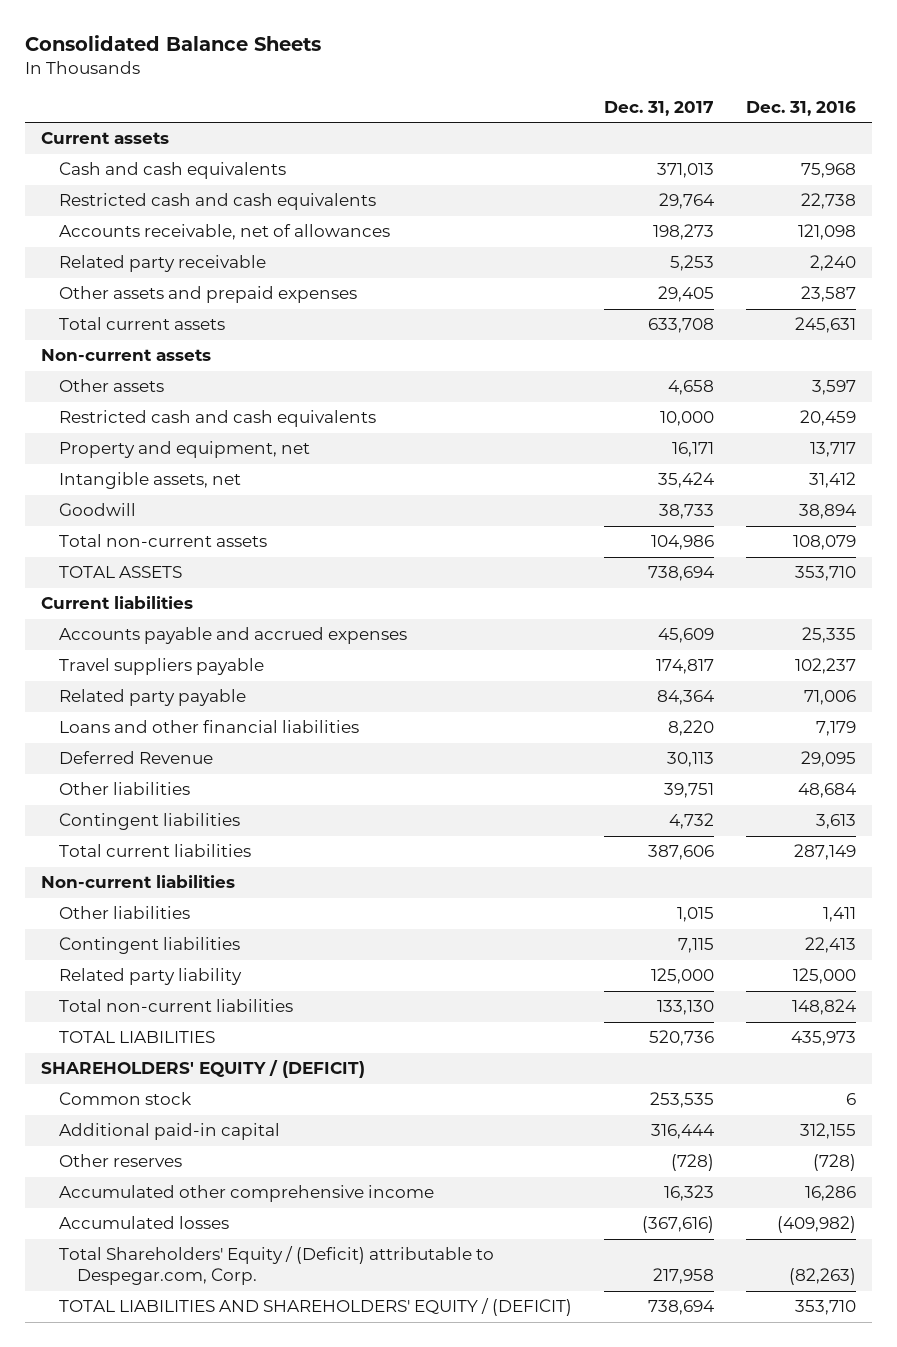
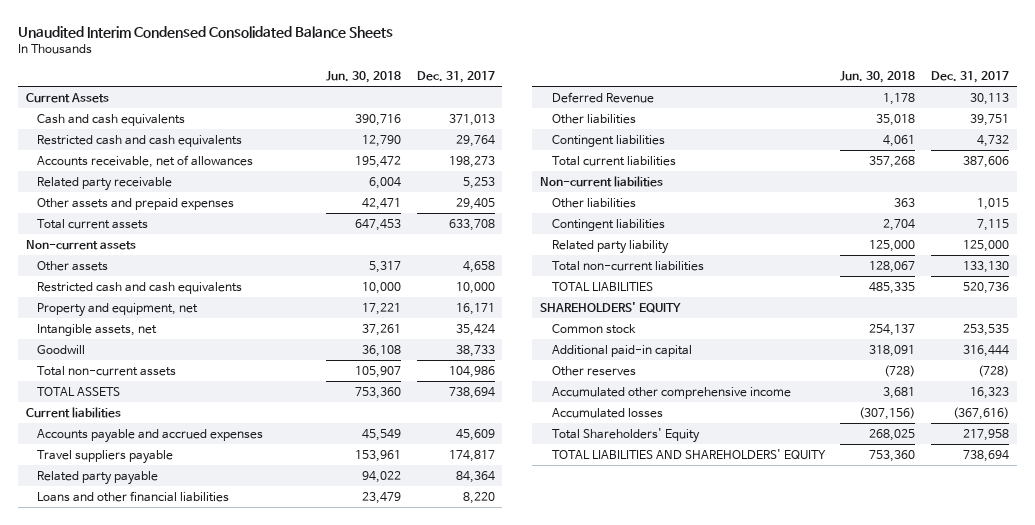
- Consolidated Balance Sheets
+ Unaudited Interim Condensed Consolidated Balance Sheets
- | Dec. 31, 2017 | Dec. 31, 2016
+ | Jun. 30, 2018 | Dec. 31, 2017
- Current assets
+ Current Assets
- SHAREHOLDERS' EQUITY / (DEFICIT)
+ SHAREHOLDERS' EQUITY
- Total Shareholders' Equity / (Deficit) attributable to Despegar.com, Corp. | 217,958 | (82,263)
- TOTAL LIABILITIES AND SHAREHOLDERS' EQUITY / (DEFICIT) | 738,694 | 353,710
+ Total Shareholders' Equity | 268,025 | 217,958
+ TOTAL LIABILITIES AND SHAREHOLDERS' EQUITY | 753,360 | 738,694

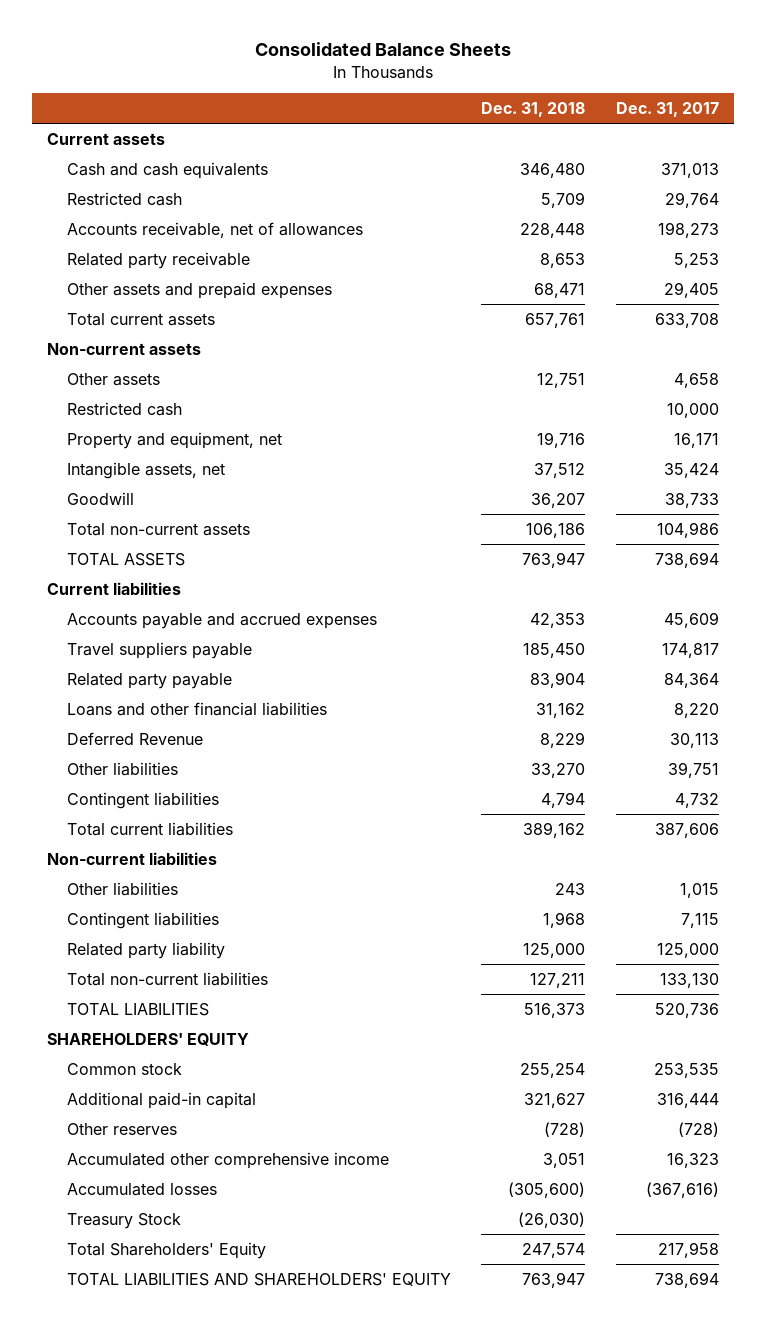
- Unaudited Interim Condensed Consolidated Balance Sheets
+ Consolidated Balance Sheets
- | Jun. 30, 2018 | Dec. 31, 2017
+ | Dec. 31, 2018 | Dec. 31, 2017
- Current Assets
+ Current assets
- Restricted cash and cash equivalents | 12,790 | 29,764
+ Restricted cash | 5,709 | 29,764
- Restricted cash and cash equivalents | 10,000 | 10,000
+ Restricted cash | | 10,000
+ Treasury Stock | (26,030) |

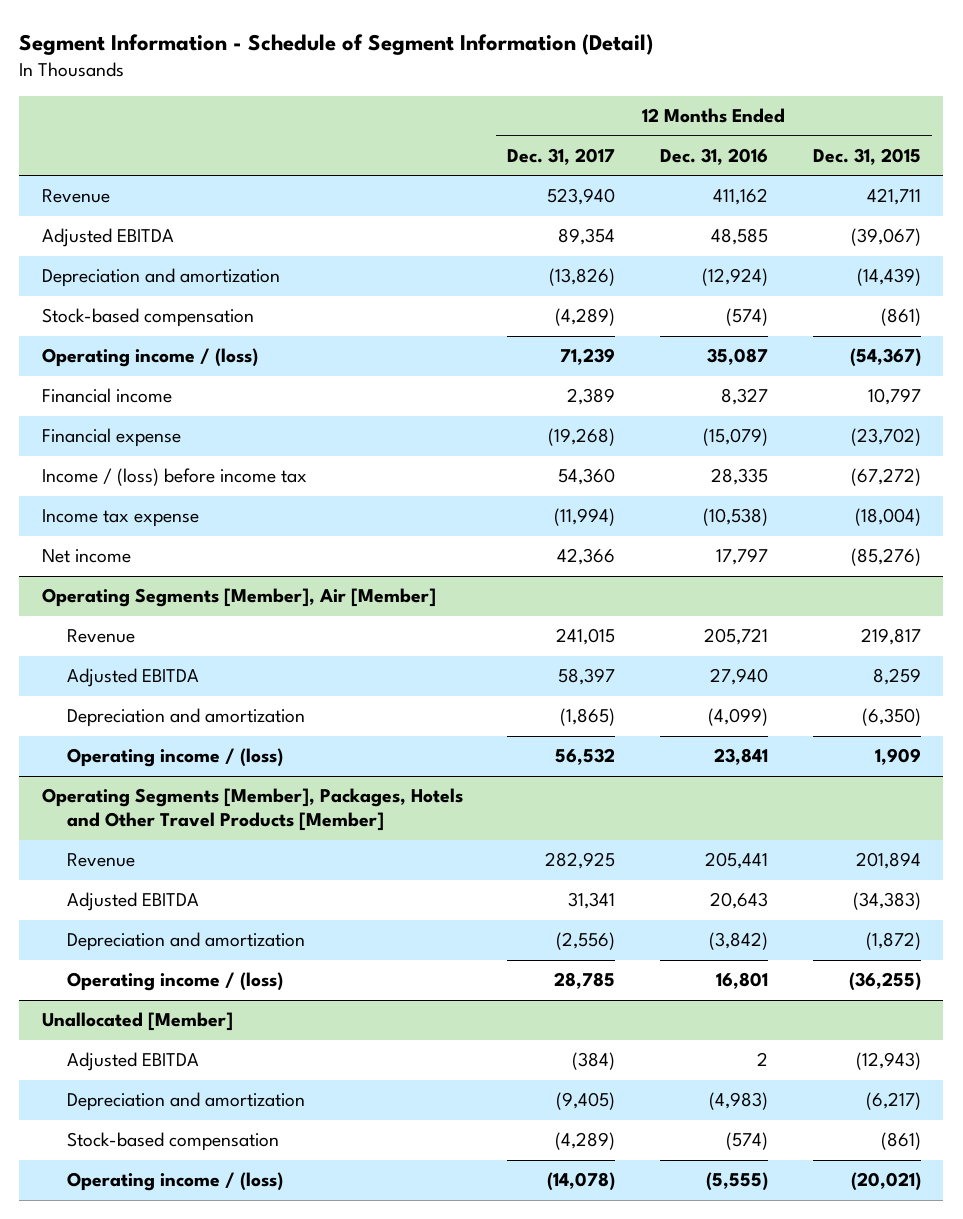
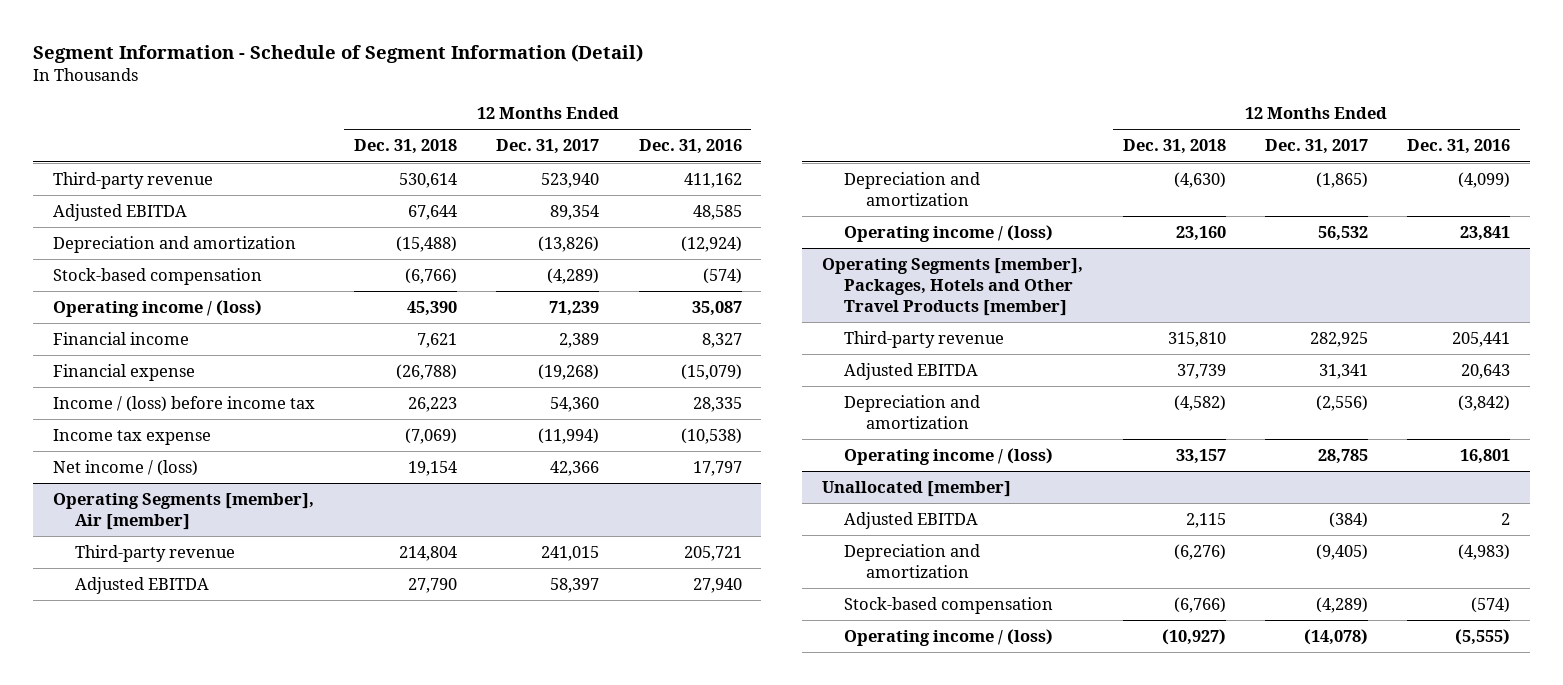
- | 12 Months Ended Dec. 31, 2017 | 12 Months Ended Dec. 31, 2016 | 12 Months Ended Dec. 31, 2015
+ | 12 Months Ended Dec. 31, 2018 | 12 Months Ended Dec. 31, 2017 | 12 Months Ended Dec. 31, 2016
- Revenue | 523,940 | 411,162 | 421,711
+ Third-party revenue | 530,614 | 523,940 | 411,162
- Net income | 42,366 | 17,797 | (85,276)
- Operating Segments [Member], Air [Member]
- Revenue | 241,015 | 205,721 | 219,817
+ Net income / (loss) | 19,154 | 42,366 | 17,797
+ Operating Segments [member], Air [member]
+ Third-party revenue | 214,804 | 241,015 | 205,721
- Operating Segments [Member], Packages, Hotels and Other Travel Products [Member]
- Revenue | 282,925 | 205,441 | 201,894
+ Operating Segments [member], Packages, Hotels and Other Travel Products [member]
+ Third-party revenue | 315,810 | 282,925 | 205,441
- Unallocated [Member]
+ Unallocated [member]

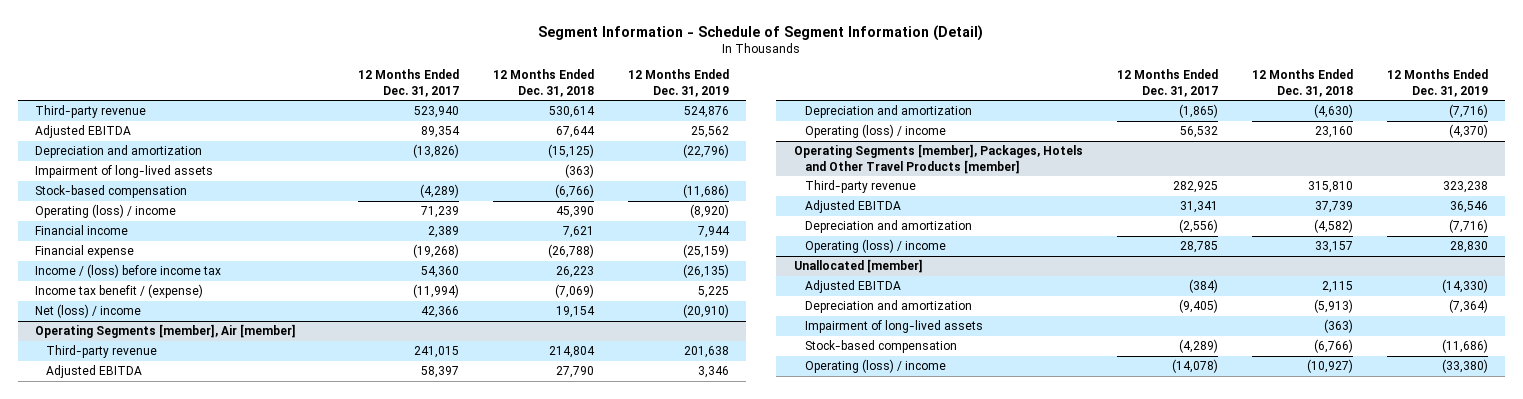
- | 12 Months Ended Dec. 31, 2018 | 12 Months Ended Dec. 31, 2017 | 12 Months Ended Dec. 31, 2016
+ | 12 Months Ended Dec. 31, 2017 | 12 Months Ended Dec. 31, 2018 | 12 Months Ended Dec. 31, 2019
- Depreciation and amortization | (15,488) | (13,826) | (12,924)
+ Depreciation and amortization | (13,826) | (15,125) | (22,796)
+ Impairment of long-lived assets | | (363) |
- Operating income / (loss) | 45,390 | 71,239 | 35,087
+ Operating (loss) / income | 71,239 | 45,390 | (8,920)
- Income tax expense | (7,069) | (11,994) | (10,538)
- Net income / (loss) | 19,154 | 42,366 | 17,797
+ Income tax benefit / (expense) | (11,994) | (7,069) | 5,225
+ Net (loss) / income | 42,366 | 19,154 | (20,910)
@ Operating Segments [member], Air [member]
- Operating income / (loss) | 23,160 | 56,532 | 23,841
+ Operating (loss) / income | 56,532 | 23,160 | (4,370)
@ Operating Segments [member], Packages, Hotels and Other Travel Products [member]
- Operating income / (loss) | 33,157 | 28,785 | 16,801
+ Operating (loss) / income | 28,785 | 33,157 | 28,830
@ Unallocated [member]
- Depreciation and amortization | (6,276) | (9,405) | (4,983)
+ Depreciation and amortization | (9,405) | (5,913) | (7,364)
+ Impairment of long-lived assets | | (363) |
- Operating income / (loss) | (10,927) | (14,078) | (5,555)
+ Operating (loss) / income | (14,078) | (10,927) | (33,380)

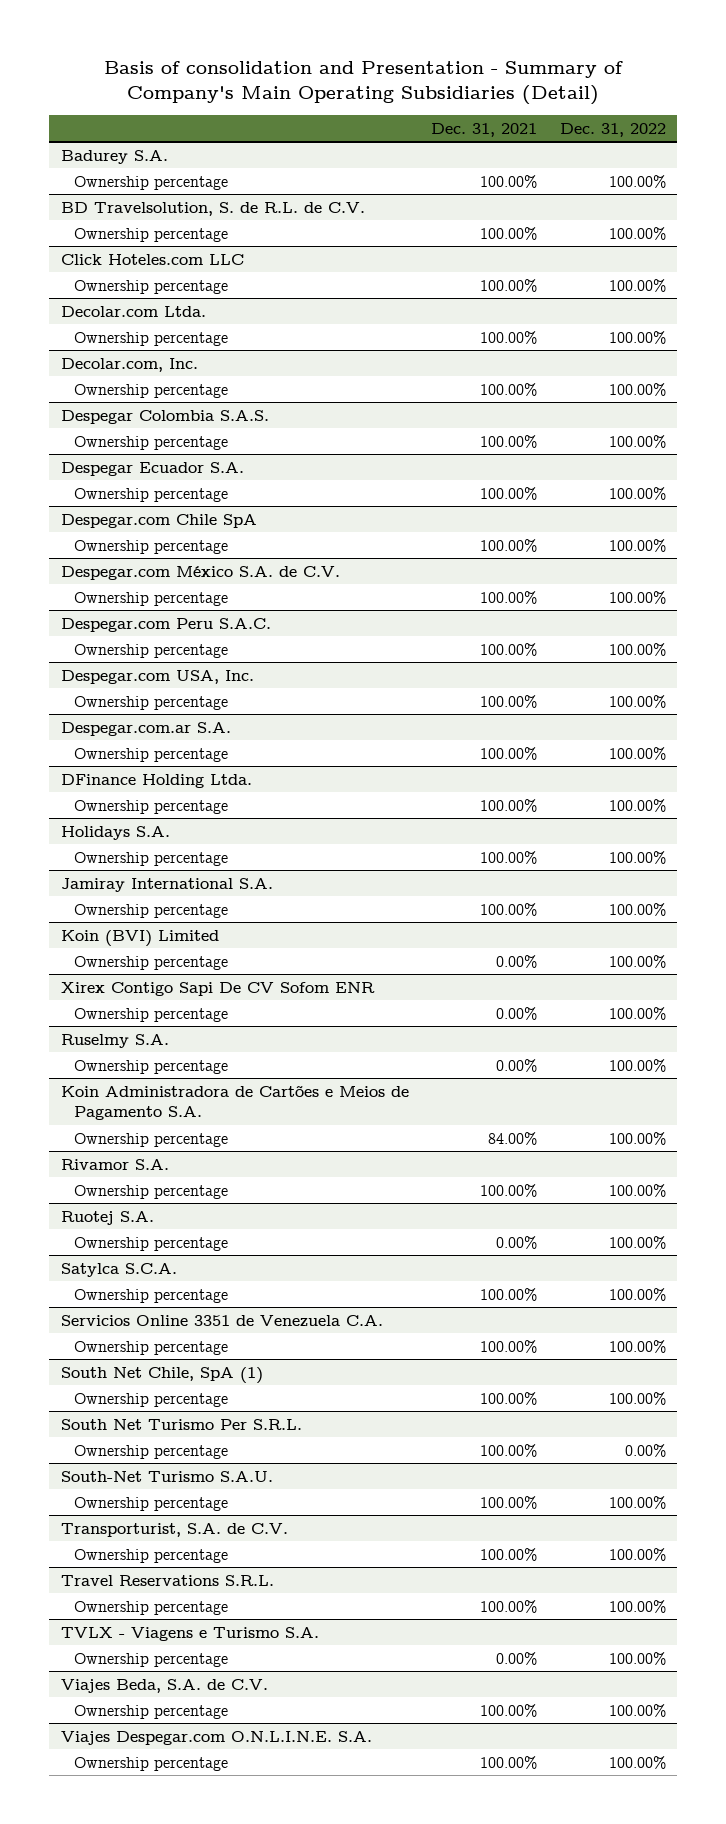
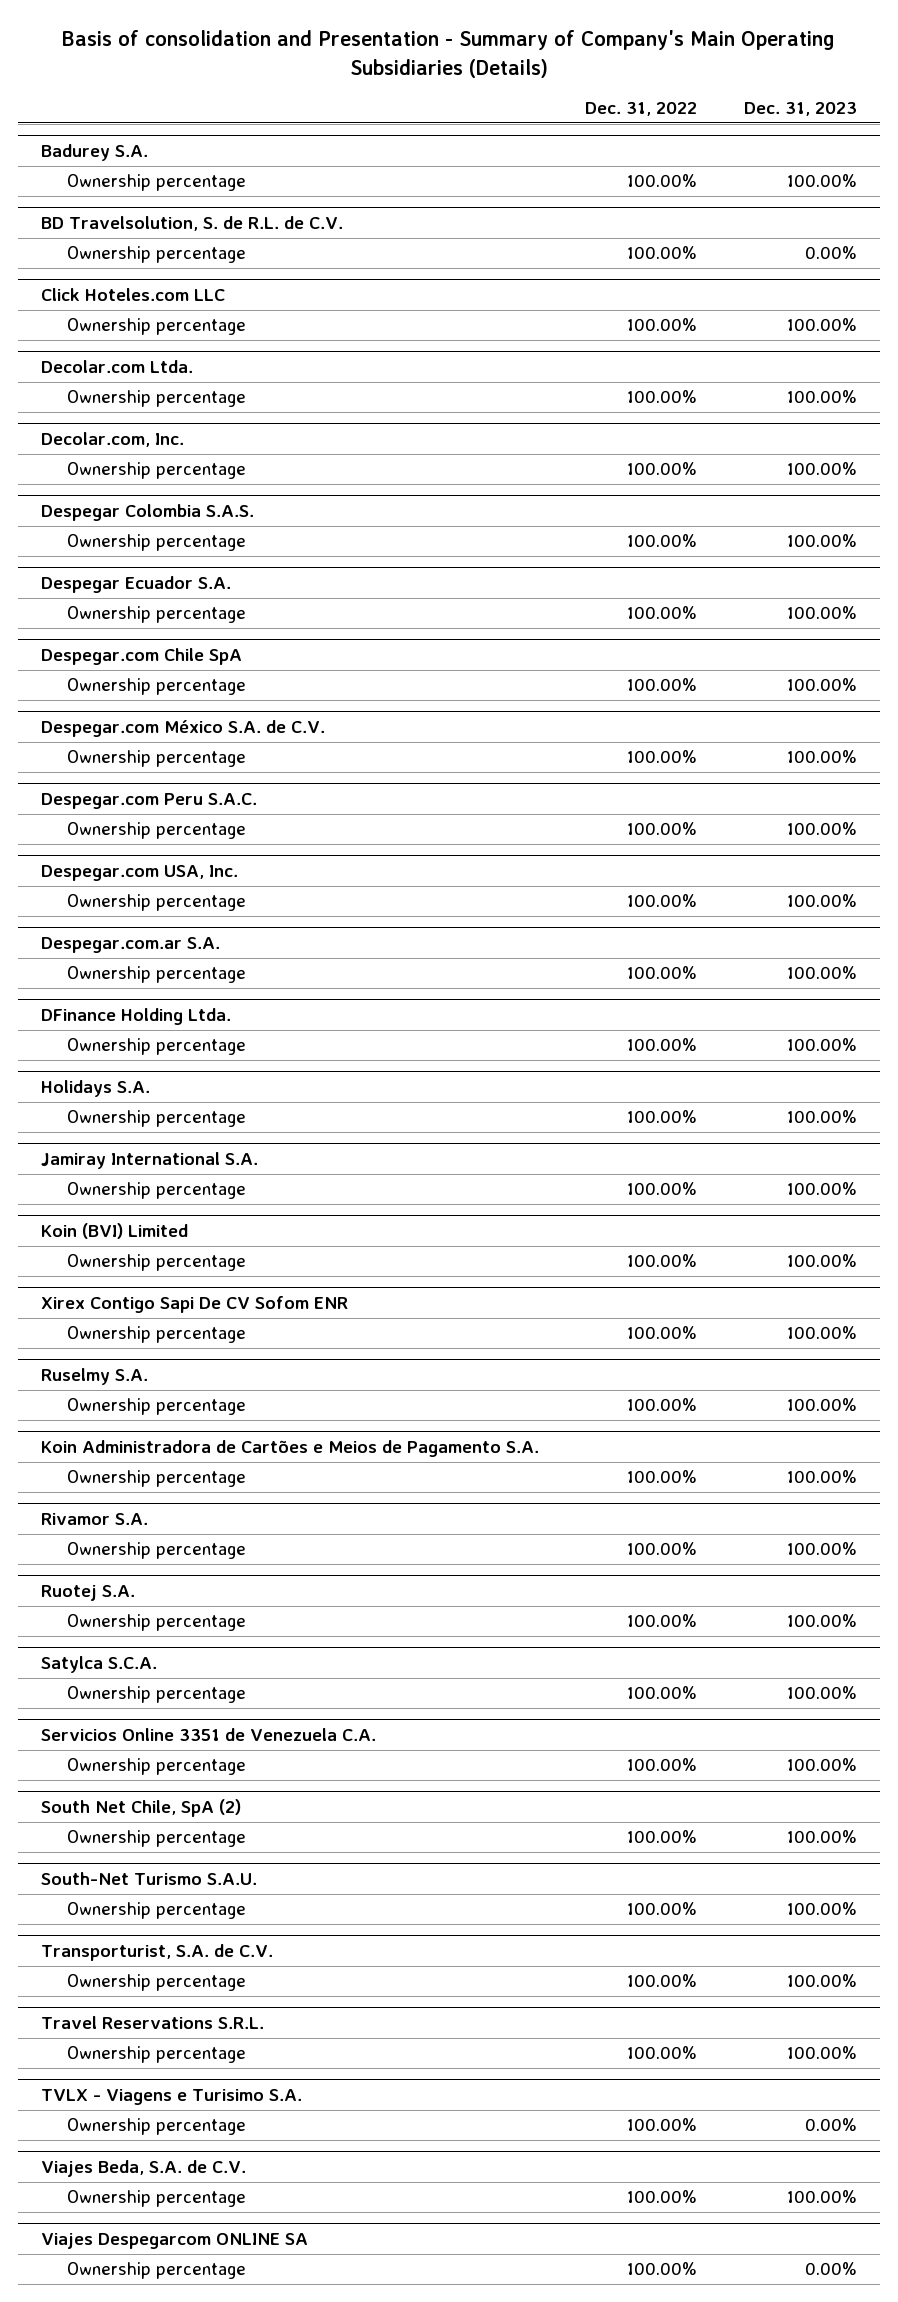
- Basis of consolidation and Presentation - Summary of Company's Main Operating Subsidiaries (Detail)
+ Basis of consolidation and Presentation - Summary of Company's Main Operating Subsidiaries (Details)
- | Dec. 31, 2021 | Dec. 31, 2022
+ | Dec. 31, 2022 | Dec. 31, 2023
- South Net Chile, SpA (1)
+ South Net Chile, SpA (2)
- South Net Turismo Per S.R.L.
- Ownership percentage | 100.00% | 0.00%
- TVLX - Viagens e Turismo S.A.
+ TVLX - Viagens e Turisimo S.A.
- Viajes Despegar.com O.N.L.I.N.E. S.A.
+ Viajes Despegarcom ONLINE SA

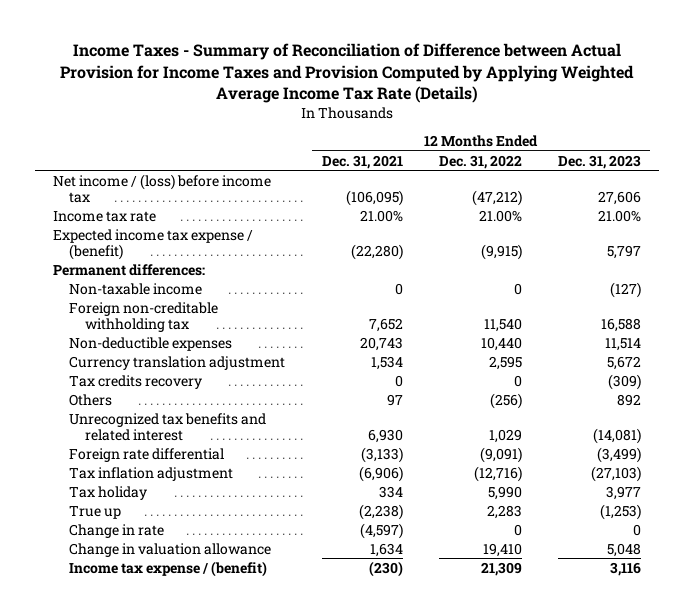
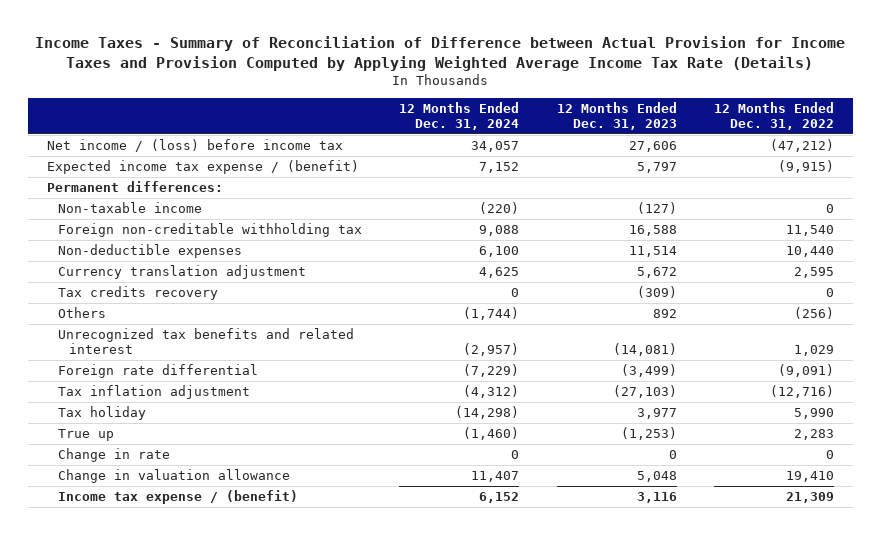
- | 12 Months Ended Dec. 31, 2021 | 12 Months Ended Dec. 31, 2022 | 12 Months Ended Dec. 31, 2023
+ | 12 Months Ended Dec. 31, 2024 | 12 Months Ended Dec. 31, 2023 | 12 Months Ended Dec. 31, 2022
- Income tax rate | 21.00% | 21.00% | 21.00%

